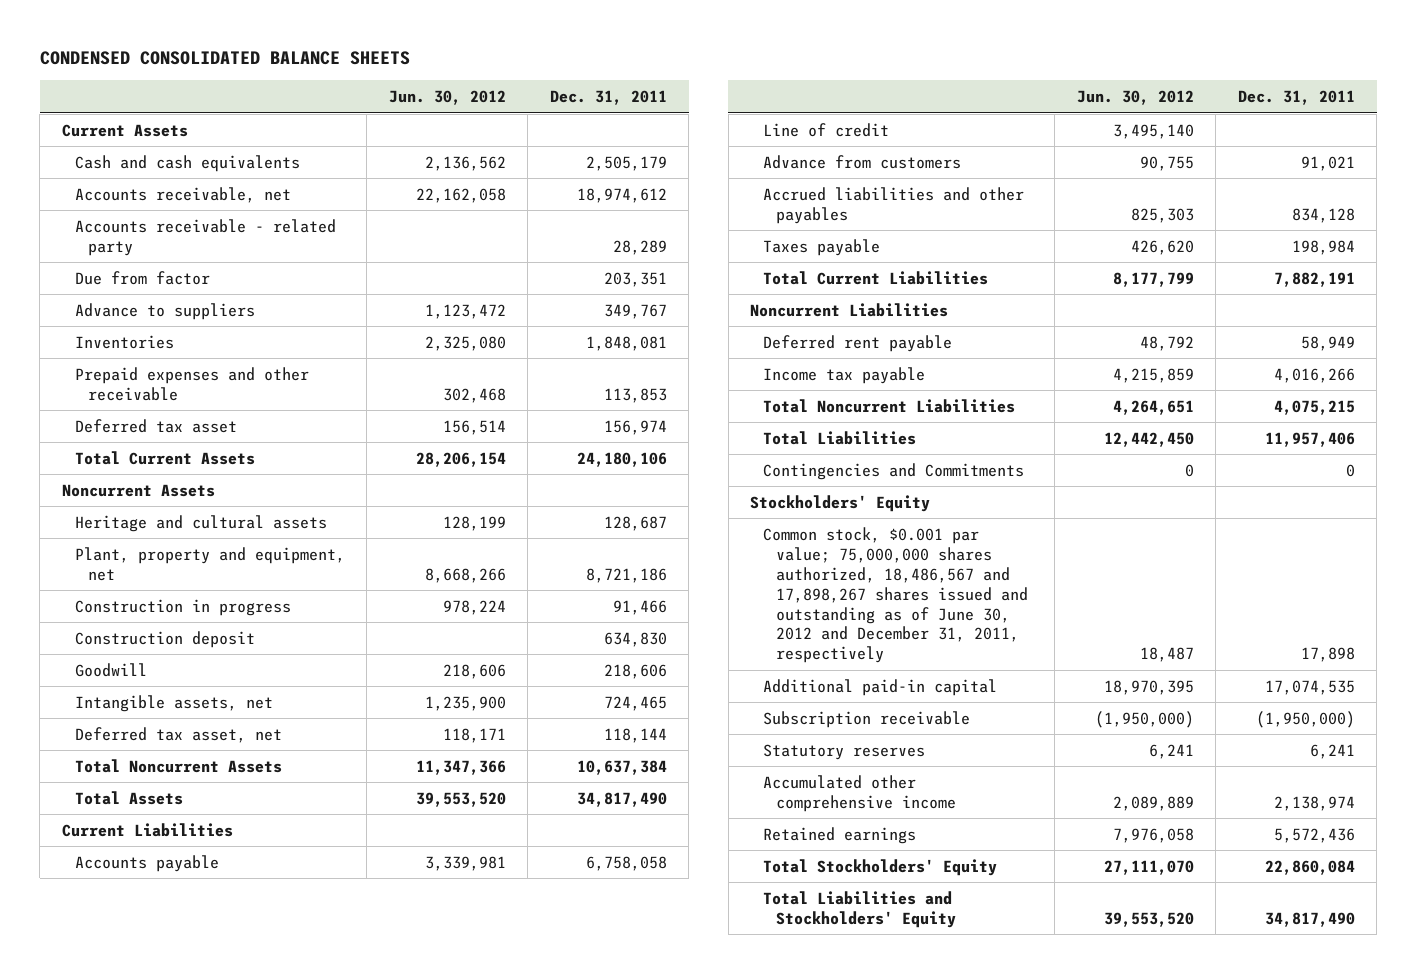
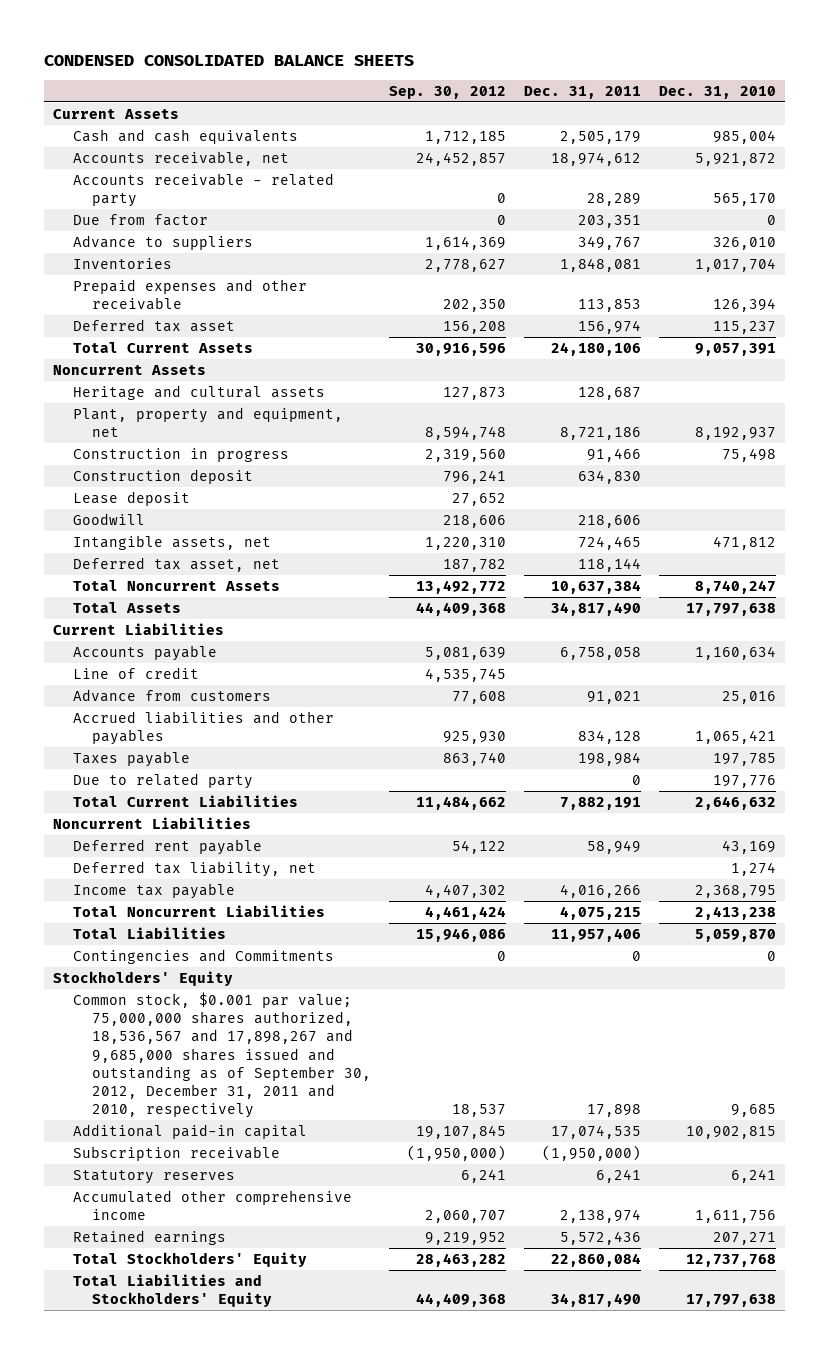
- | Jun. 30, 2012 | Dec. 31, 2011
+ | Sep. 30, 2012 | Dec. 31, 2011 | Dec. 31, 2010
+ Lease deposit | 27,652 | |
+ Due to related party | | 0 | 197,776
+ Deferred tax liability, net | | | 1,274
- Common stock, $0.001 par value; 75,000,000 shares authorized, 18,486,567 and 17,898,267 shares issued and outstanding as of June 30, 2012 and December 31, 2011, respectively | 18,487 | 17,898
+ Common stock, $0.001 par value; 75,000,000 shares authorized, 18,536,567 and 17,898,267 and 9,685,000 shares issued and outstanding as of September 30, 2012, December 31, 2011 and 2010, respectively | 18,537 | 17,898 | 9,685

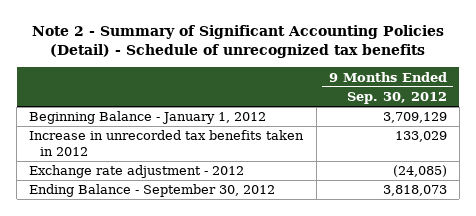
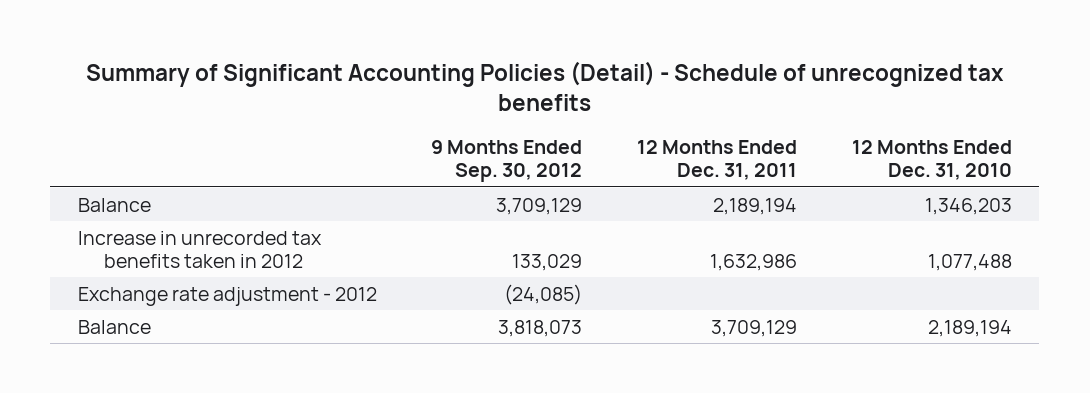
- Note 2 - Summary of Significant Accounting Policies (Detail) - Schedule of unrecognized tax benefits
+ Summary of Significant Accounting Policies (Detail) - Schedule of unrecognized tax benefits
- | 9 Months Ended Sep. 30, 2012
+ | 9 Months Ended Sep. 30, 2012 | 12 Months Ended Dec. 31, 2011 | 12 Months Ended Dec. 31, 2010
- Beginning Balance - January 1, 2012 | 3,709,129
+ Balance | 3,709,129 | 2,189,194 | 1,346,203
- Ending Balance - September 30, 2012 | 3,818,073
+ Balance | 3,818,073 | 3,709,129 | 2,189,194

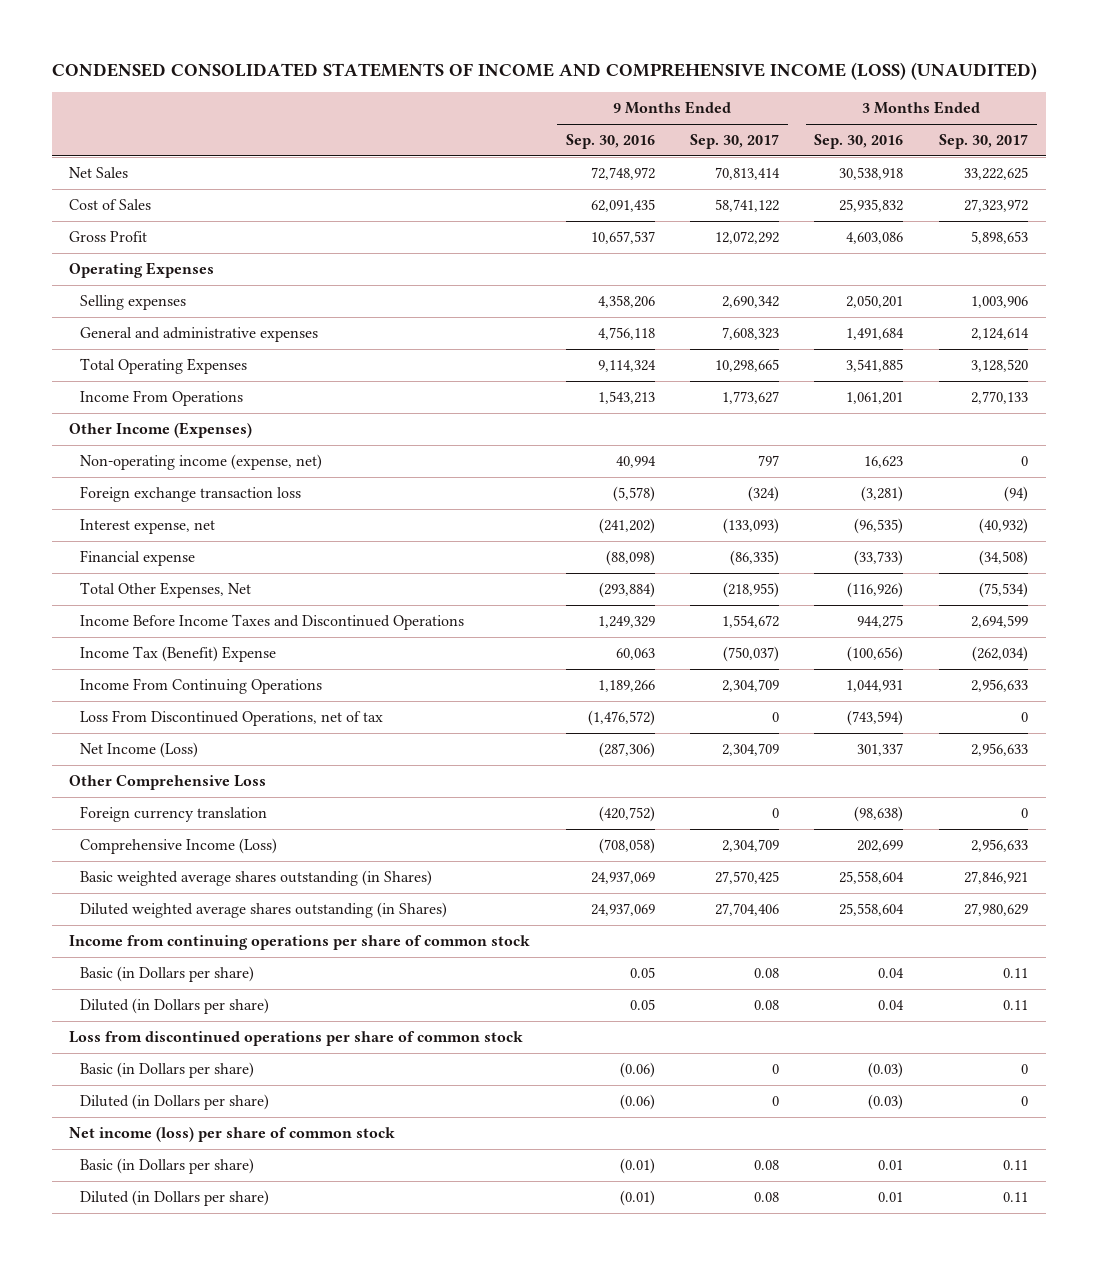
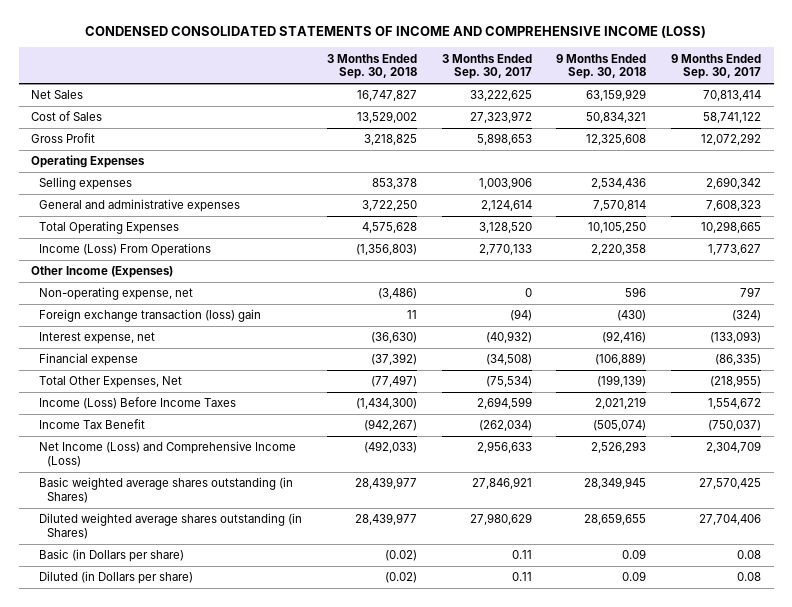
- CONDENSED CONSOLIDATED STATEMENTS OF INCOME AND COMPREHENSIVE INCOME (LOSS) (UNAUDITED)
+ CONDENSED CONSOLIDATED STATEMENTS OF INCOME AND COMPREHENSIVE INCOME (LOSS)
- | 9 Months Ended Sep. 30, 2016 | 9 Months Ended Sep. 30, 2017 | 3 Months Ended Sep. 30, 2016 | 3 Months Ended Sep. 30, 2017
+ | 3 Months Ended Sep. 30, 2018 | 3 Months Ended Sep. 30, 2017 | 9 Months Ended Sep. 30, 2018 | 9 Months Ended Sep. 30, 2017
- Income From Operations | 1,543,213 | 1,773,627 | 1,061,201 | 2,770,133
+ Income (Loss) From Operations | (1,356,803) | 2,770,133 | 2,220,358 | 1,773,627
- Non-operating income (expense, net) | 40,994 | 797 | 16,623 | 0
- Foreign exchange transaction loss | (5,578) | (324) | (3,281) | (94)
+ Non-operating expense, net | (3,486) | 0 | 596 | 797
+ Foreign exchange transaction (loss) gain | 11 | (94) | (430) | (324)
- Income Before Income Taxes and Discontinued Operations | 1,249,329 | 1,554,672 | 944,275 | 2,694,599
- Income Tax (Benefit) Expense | 60,063 | (750,037) | (100,656) | (262,034)
- Income From Continuing Operations | 1,189,266 | 2,304,709 | 1,044,931 | 2,956,633
- Loss From Discontinued Operations, net of tax | (1,476,572) | 0 | (743,594) | 0
- Net Income (Loss) | (287,306) | 2,304,709 | 301,337 | 2,956,633
- Other Comprehensive Loss
- Foreign currency translation | (420,752) | 0 | (98,638) | 0
- Comprehensive Income (Loss) | (708,058) | 2,304,709 | 202,699 | 2,956,633
+ Income (Loss) Before Income Taxes | (1,434,300) | 2,694,599 | 2,021,219 | 1,554,672
+ Income Tax Benefit | (942,267) | (262,034) | (505,074) | (750,037)
+ Net Income (Loss) and Comprehensive Income (Loss) | (492,033) | 2,956,633 | 2,526,293 | 2,304,709
- Income from continuing operations per share of common stock
- Loss from discontinued operations per share of common stock
- Basic (in Dollars per share) | (0.06) | 0 | (0.03) | 0
- Diluted (in Dollars per share) | (0.06) | 0 | (0.03) | 0
- Net income (loss) per share of common stock
- Basic (in Dollars per share) | (0.01) | 0.08 | 0.01 | 0.11
- Diluted (in Dollars per share) | (0.01) | 0.08 | 0.01 | 0.11

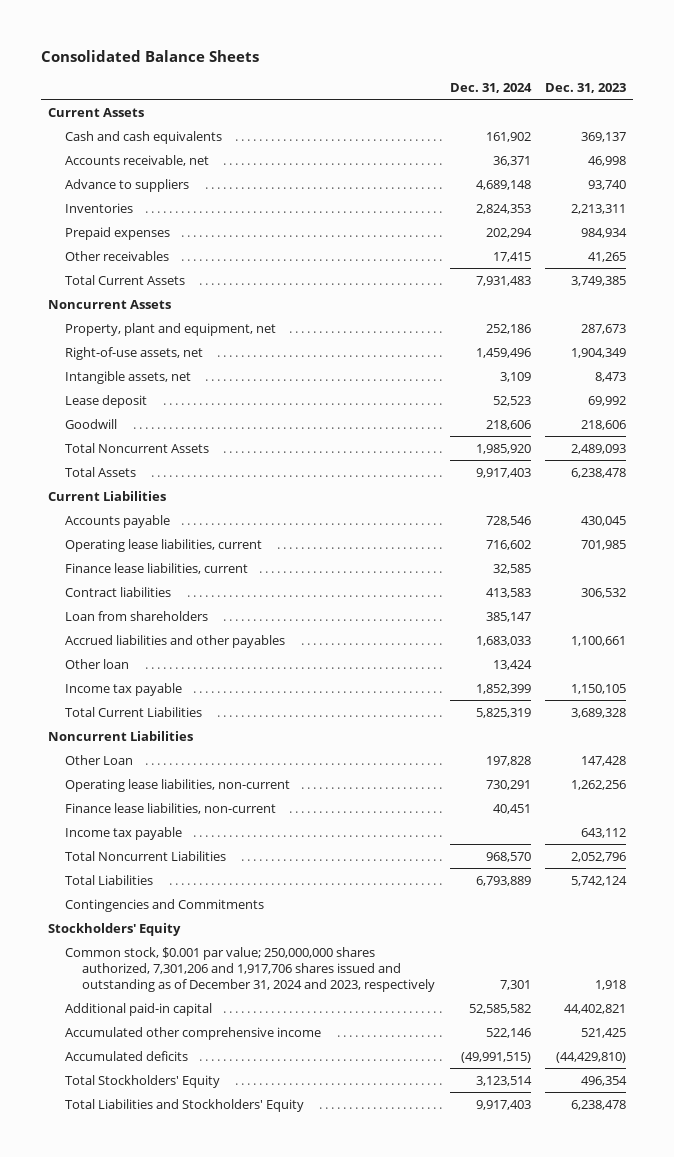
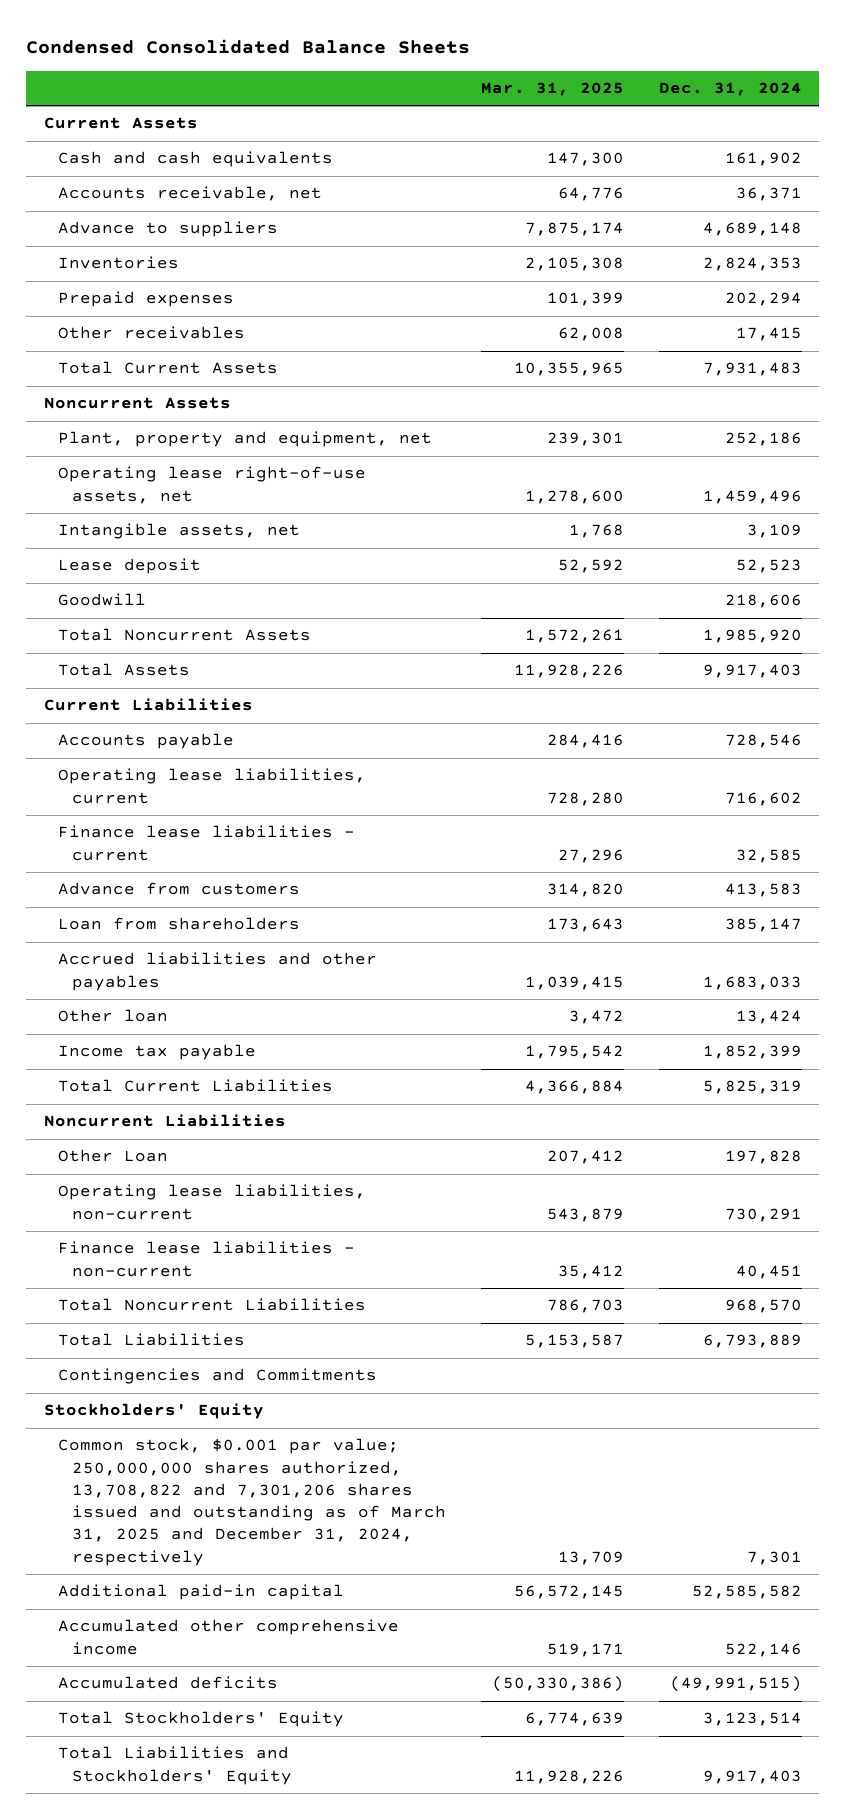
- Consolidated Balance Sheets
+ Condensed Consolidated Balance Sheets
- | Dec. 31, 2024 | Dec. 31, 2023
+ | Mar. 31, 2025 | Dec. 31, 2024
- Property, plant and equipment, net | 252,186 | 287,673
- Right-of-use assets, net | 1,459,496 | 1,904,349
+ Plant, property and equipment, net | 239,301 | 252,186
+ Operating lease right-of-use assets, net | 1,278,600 | 1,459,496
- Finance lease liabilities, current | 32,585 |
- Contract liabilities | 413,583 | 306,532
+ Finance lease liabilities - current | 27,296 | 32,585
+ Advance from customers | 314,820 | 413,583
- Finance lease liabilities, non-current | 40,451 |
- Income tax payable | | 643,112
+ Finance lease liabilities - non-current | 35,412 | 40,451
- Common stock, $0.001 par value; 250,000,000 shares authorized, 7,301,206 and 1,917,706 shares issued and outstanding as of December 31, 2024 and 2023, respectively | 7,301 | 1,918
+ Common stock, $0.001 par value; 250,000,000 shares authorized, 13,708,822 and 7,301,206 shares issued and outstanding as of March 31, 2025 and December 31, 2024, respectively | 13,709 | 7,301

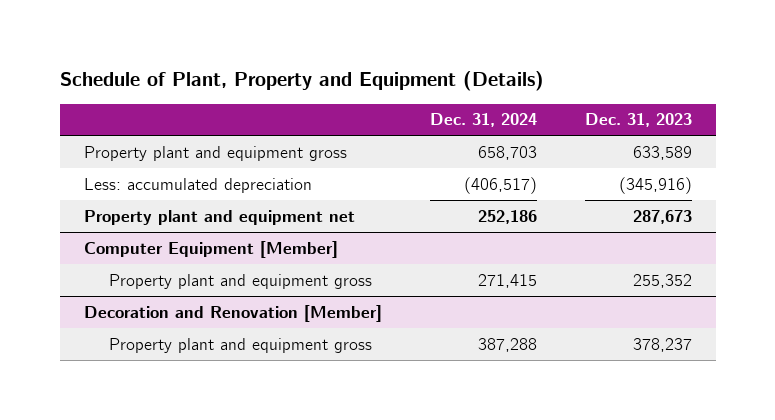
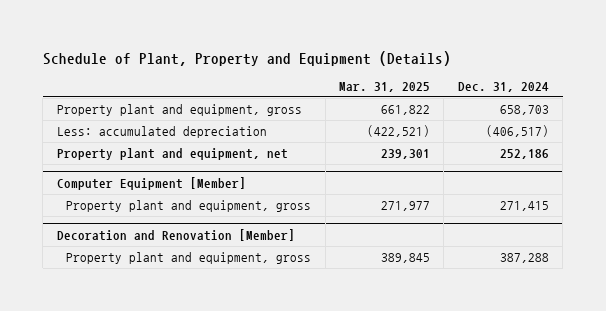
- | Dec. 31, 2024 | Dec. 31, 2023
+ | Mar. 31, 2025 | Dec. 31, 2024
- Property plant and equipment gross | 658,703 | 633,589
+ Property plant and equipment, gross | 661,822 | 658,703
- Property plant and equipment net | 252,186 | 287,673
+ Property plant and equipment, net | 239,301 | 252,186
@ Computer Equipment [Member]
- Property plant and equipment gross | 271,415 | 255,352
+ Property plant and equipment, gross | 271,977 | 271,415
@ Decoration and Renovation [Member]
- Property plant and equipment gross | 387,288 | 378,237
+ Property plant and equipment, gross | 389,845 | 387,288

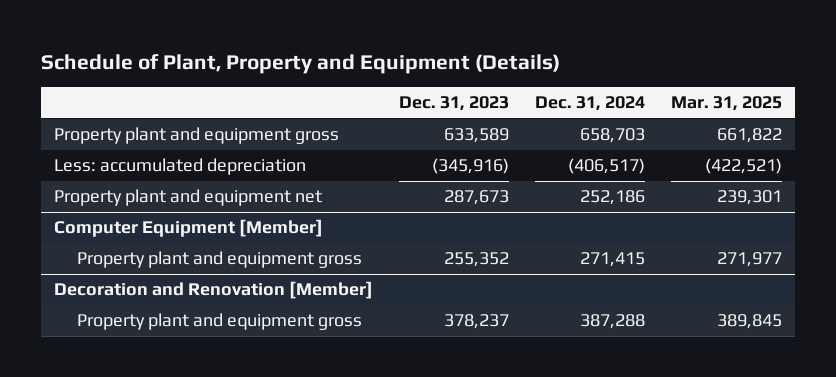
- | Mar. 31, 2025 | Dec. 31, 2024
+ | Dec. 31, 2023 | Dec. 31, 2024 | Mar. 31, 2025
- Property plant and equipment, gross | 661,822 | 658,703
+ Property plant and equipment gross | 633,589 | 658,703 | 661,822
- Property plant and equipment, net | 239,301 | 252,186
+ Property plant and equipment net | 287,673 | 252,186 | 239,301
@ Computer Equipment [Member]
- Property plant and equipment, gross | 271,977 | 271,415
+ Property plant and equipment gross | 255,352 | 271,415 | 271,977
@ Decoration and Renovation [Member]
- Property plant and equipment, gross | 389,845 | 387,288
+ Property plant and equipment gross | 378,237 | 387,288 | 389,845

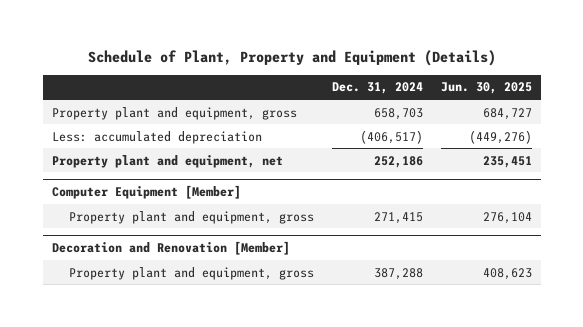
- | Dec. 31, 2023 | Dec. 31, 2024 | Mar. 31, 2025
+ | Dec. 31, 2024 | Jun. 30, 2025
- Property plant and equipment gross | 633,589 | 658,703 | 661,822
+ Property plant and equipment, gross | 658,703 | 684,727
- Property plant and equipment net | 287,673 | 252,186 | 239,301
+ Property plant and equipment, net | 252,186 | 235,451
@ Computer Equipment [Member]
- Property plant and equipment gross | 255,352 | 271,415 | 271,977
+ Property plant and equipment, gross | 271,415 | 276,104
@ Decoration and Renovation [Member]
- Property plant and equipment gross | 378,237 | 387,288 | 389,845
+ Property plant and equipment, gross | 387,288 | 408,623

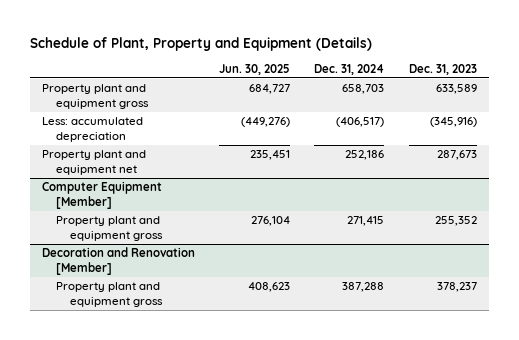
- | Dec. 31, 2024 | Jun. 30, 2025
+ | Jun. 30, 2025 | Dec. 31, 2024 | Dec. 31, 2023
- Property plant and equipment, gross | 658,703 | 684,727
+ Property plant and equipment gross | 684,727 | 658,703 | 633,589
- Property plant and equipment, net | 252,186 | 235,451
+ Property plant and equipment net | 235,451 | 252,186 | 287,673
@ Computer Equipment [Member]
- Property plant and equipment, gross | 271,415 | 276,104
+ Property plant and equipment gross | 276,104 | 271,415 | 255,352
@ Decoration and Renovation [Member]
- Property plant and equipment, gross | 387,288 | 408,623
+ Property plant and equipment gross | 408,623 | 387,288 | 378,237

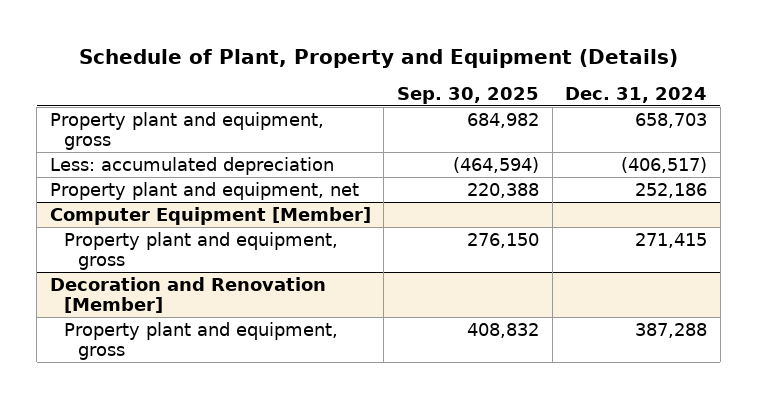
- | Jun. 30, 2025 | Dec. 31, 2024 | Dec. 31, 2023
+ | Sep. 30, 2025 | Dec. 31, 2024
- Property plant and equipment gross | 684,727 | 658,703 | 633,589
+ Property plant and equipment, gross | 684,982 | 658,703
- Property plant and equipment net | 235,451 | 252,186 | 287,673
+ Property plant and equipment, net | 220,388 | 252,186
@ Computer Equipment [Member]
- Property plant and equipment gross | 276,104 | 271,415 | 255,352
+ Property plant and equipment, gross | 276,150 | 271,415
@ Decoration and Renovation [Member]
- Property plant and equipment gross | 408,623 | 387,288 | 378,237
+ Property plant and equipment, gross | 408,832 | 387,288

